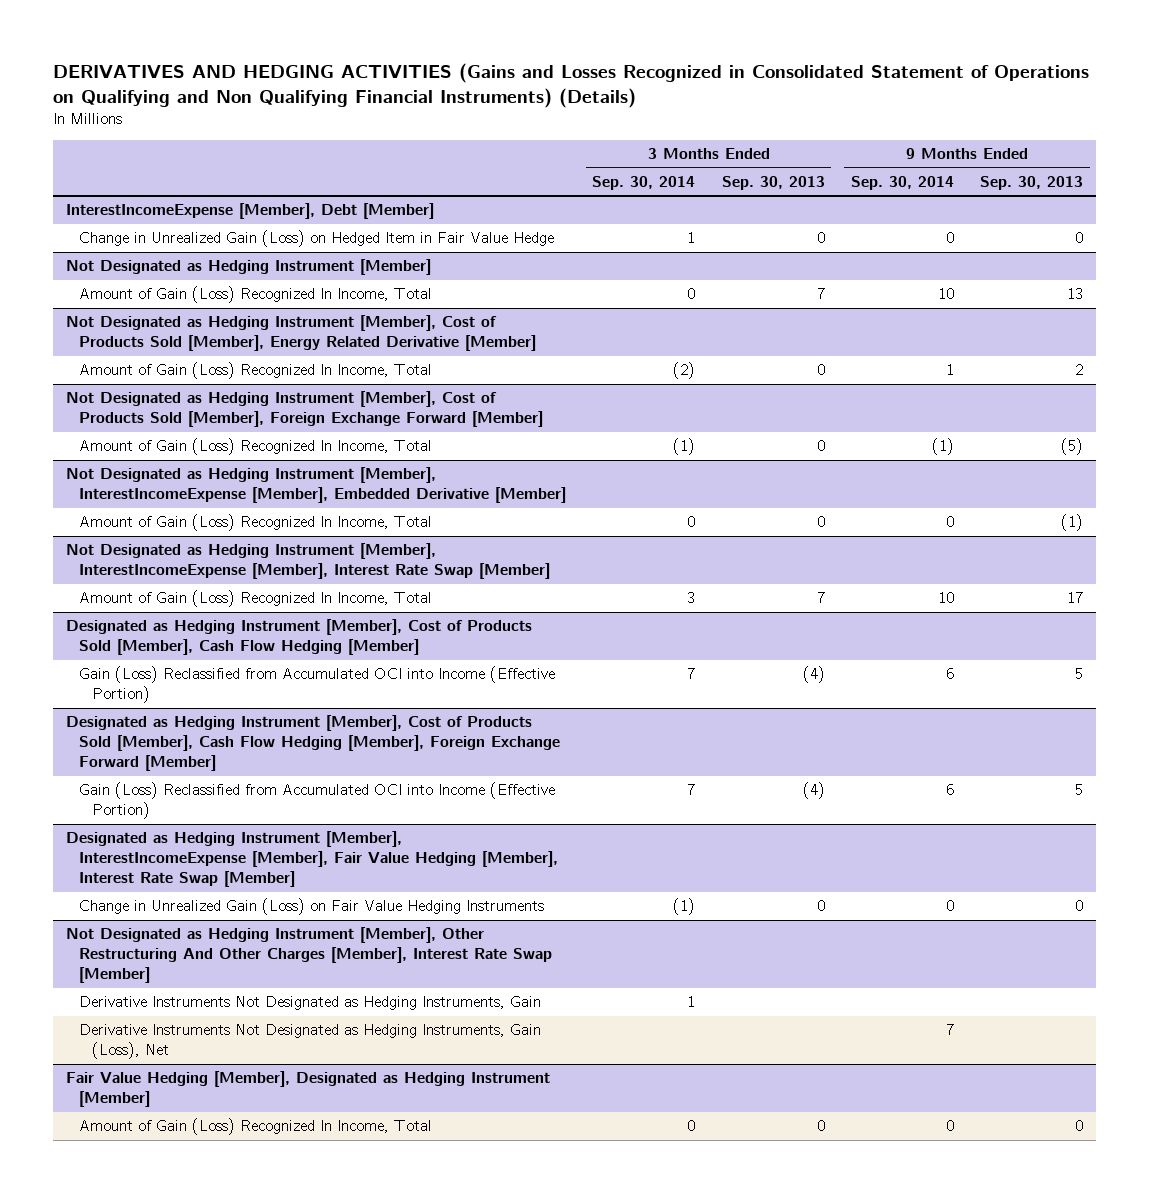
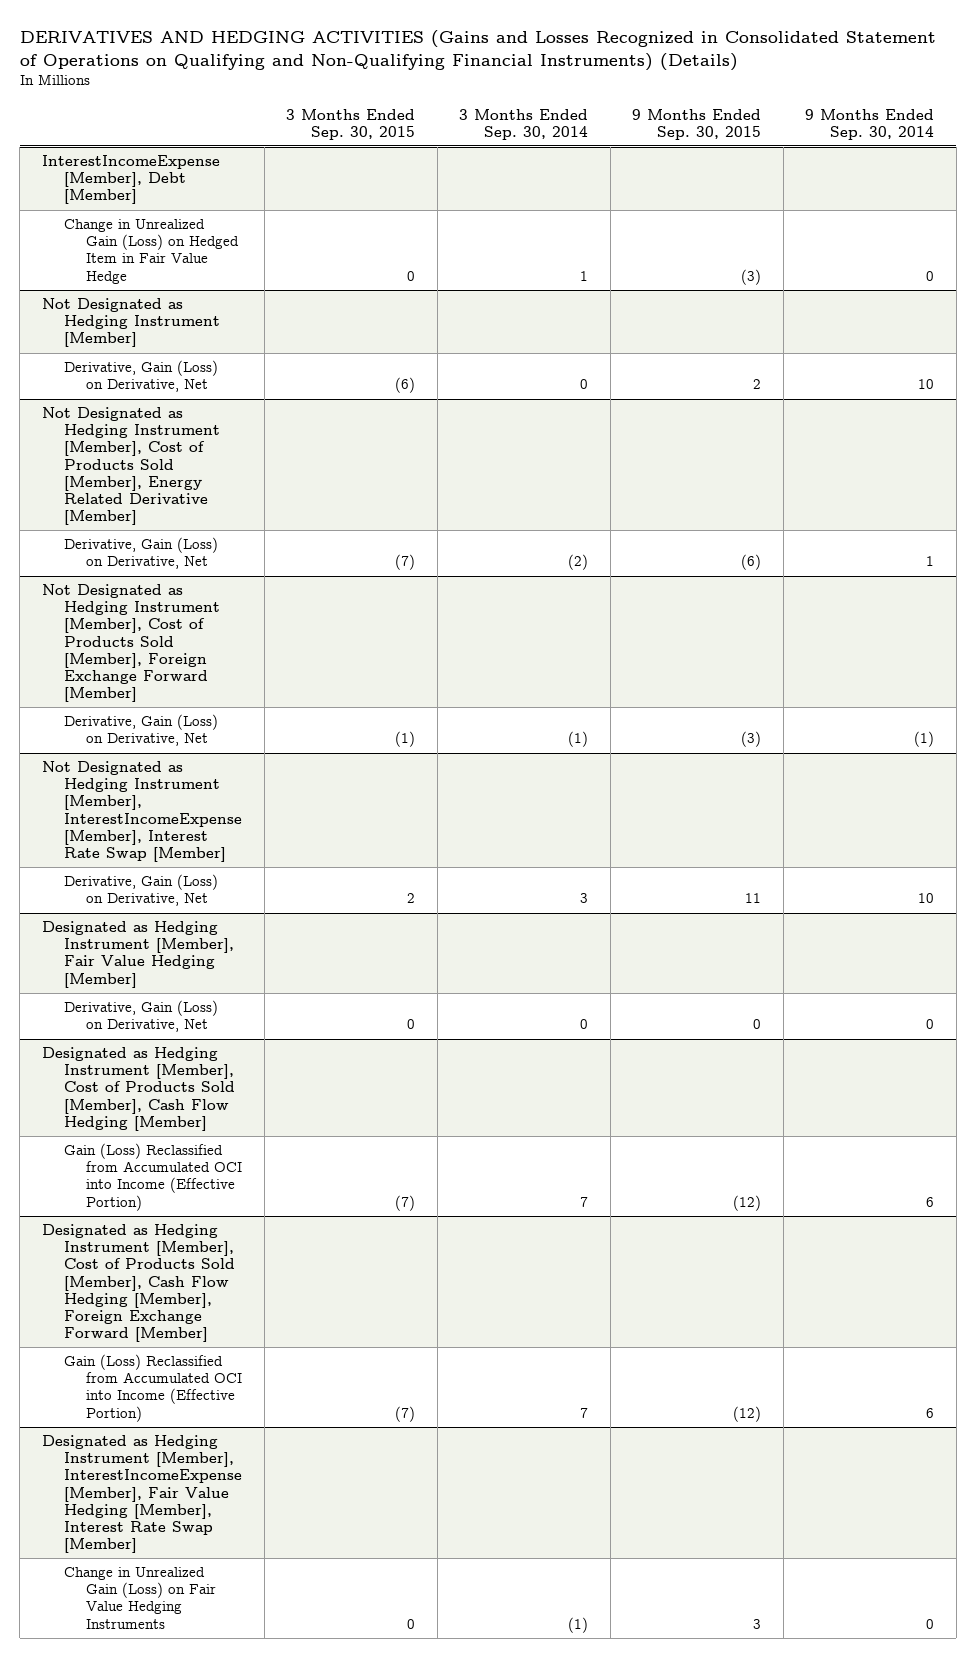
- DERIVATIVES AND HEDGING ACTIVITIES (Gains and Losses Recognized in Consolidated Statement of Operations on Qualifying and Non Qualifying Financial Instruments) (Details)
+ DERIVATIVES AND HEDGING ACTIVITIES (Gains and Losses Recognized in Consolidated Statement of Operations on Qualifying and Non-Qualifying Financial Instruments) (Details)
- | 3 Months Ended Sep. 30, 2014 | 3 Months Ended Sep. 30, 2013 | 9 Months Ended Sep. 30, 2014 | 9 Months Ended Sep. 30, 2013
+ | 3 Months Ended Sep. 30, 2015 | 3 Months Ended Sep. 30, 2014 | 9 Months Ended Sep. 30, 2015 | 9 Months Ended Sep. 30, 2014
@ Not Designated as Hedging Instrument [Member]
- Amount of Gain (Loss) Recognized In Income, Total | 0 | 7 | 10 | 13
+ Derivative, Gain (Loss) on Derivative, Net | (6) | 0 | 2 | 10
@ Not Designated as Hedging Instrument [Member], Cost of Products Sold [Member], Energy Related Derivative [Member]
- Amount of Gain (Loss) Recognized In Income, Total | (2) | 0 | 1 | 2
+ Derivative, Gain (Loss) on Derivative, Net | (7) | (2) | (6) | 1
@ Not Designated as Hedging Instrument [Member], Cost of Products Sold [Member], Foreign Exchange Forward [Member]
- Amount of Gain (Loss) Recognized In Income, Total | (1) | 0 | (1) | (5)
- Not Designated as Hedging Instrument [Member], InterestIncomeExpense [Member], Embedded Derivative [Member]
- Amount of Gain (Loss) Recognized In Income, Total | 0 | 0 | 0 | (1)
@ Not Designated as Hedging Instrument [Member], Cost of Products Sold [Member], Foreign Exchange Forward [Member]
+ Derivative, Gain (Loss) on Derivative, Net | (1) | (1) | (3) | (1)
@ Not Designated as Hedging Instrument [Member], InterestIncomeExpense [Member], Interest Rate Swap [Member]
- Amount of Gain (Loss) Recognized In Income, Total | 3 | 7 | 10 | 17
+ Derivative, Gain (Loss) on Derivative, Net | 2 | 3 | 11 | 10
+ Designated as Hedging Instrument [Member], Fair Value Hedging [Member]
+ Derivative, Gain (Loss) on Derivative, Net | 0 | 0 | 0 | 0
- Not Designated as Hedging Instrument [Member], Other Restructuring And Other Charges [Member], Interest Rate Swap [Member]
- Derivative Instruments Not Designated as Hedging Instruments, Gain | 1 | | |
- Derivative Instruments Not Designated as Hedging Instruments, Gain (Loss), Net | | | 7 |
- Fair Value Hedging [Member], Designated as Hedging Instrument [Member]
- Amount of Gain (Loss) Recognized In Income, Total | 0 | 0 | 0 | 0

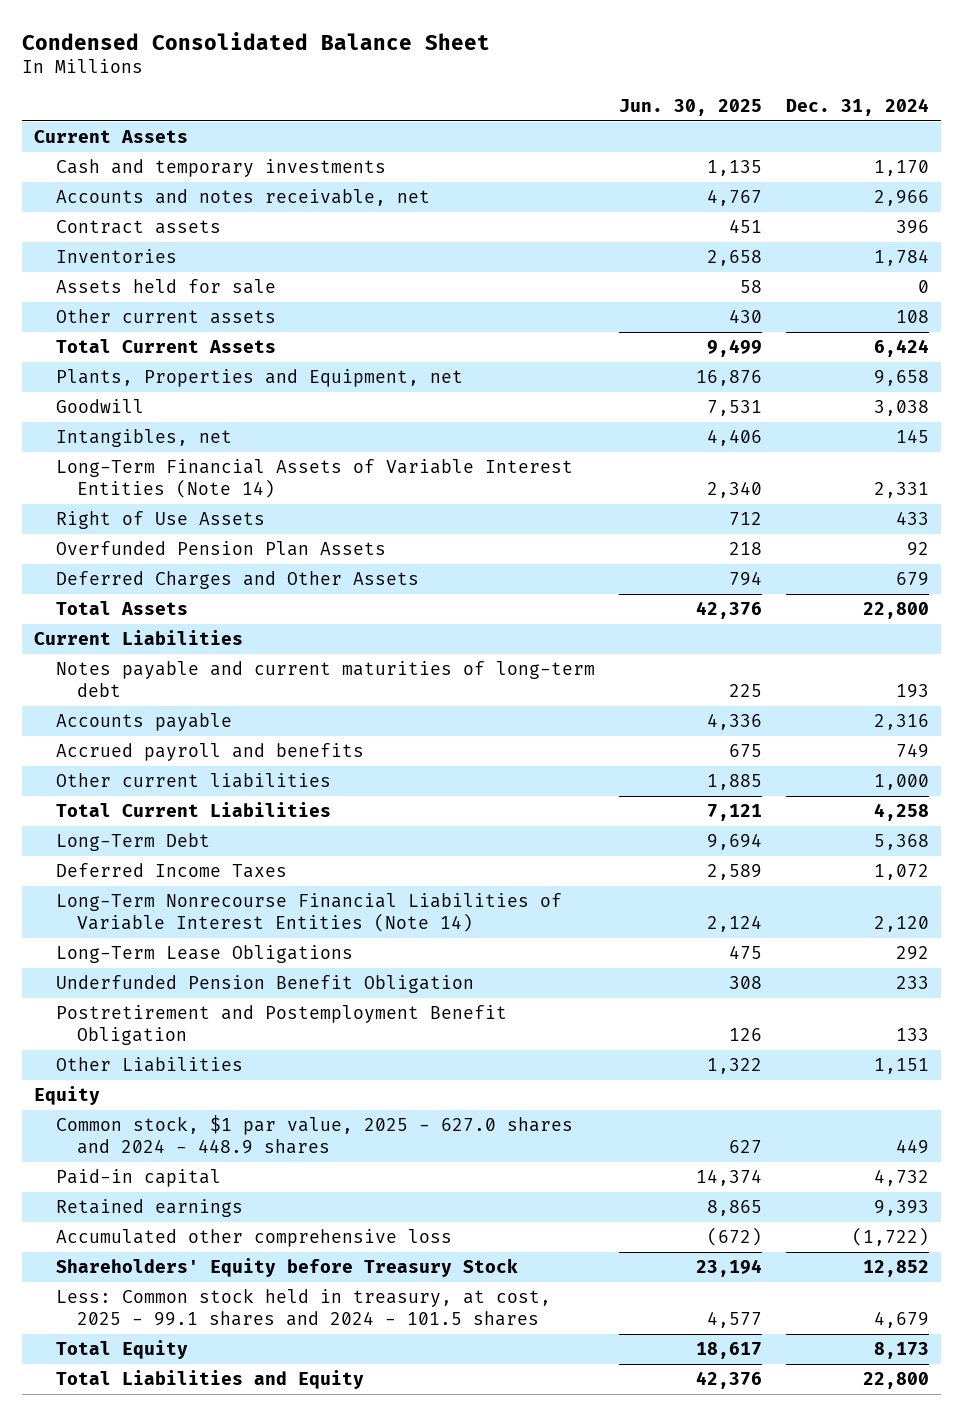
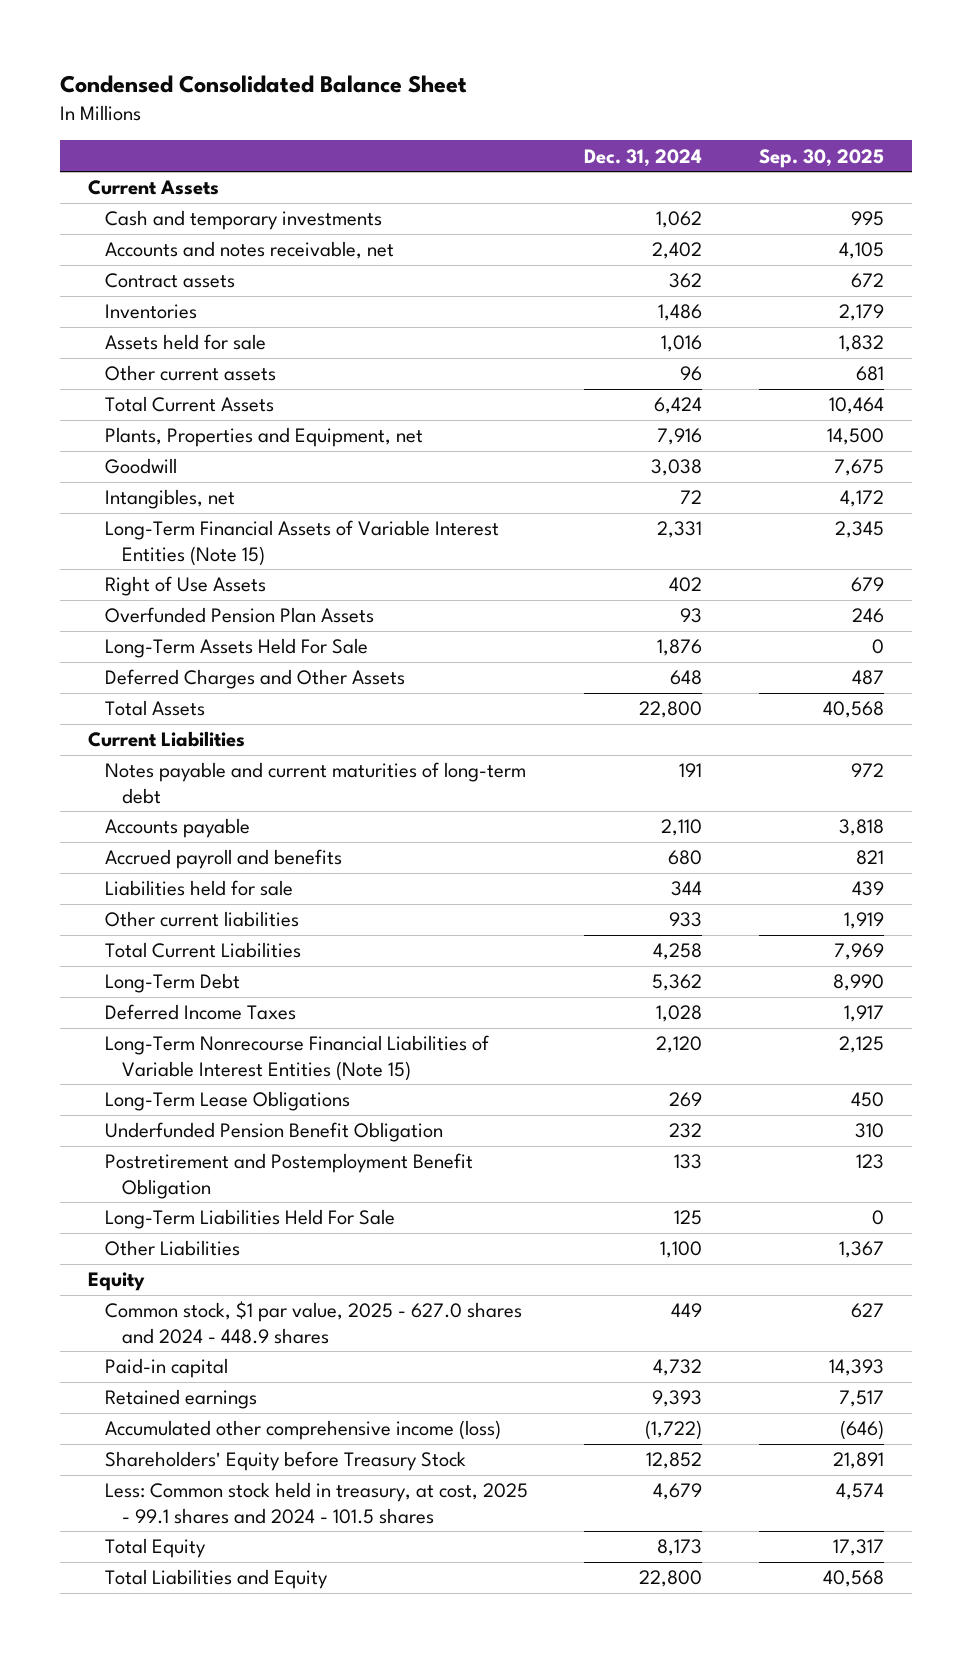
- | Jun. 30, 2025 | Dec. 31, 2024
+ | Dec. 31, 2024 | Sep. 30, 2025
- Cash and temporary investments | 1,135 | 1,170
- Accounts and notes receivable, net | 4,767 | 2,966
- Contract assets | 451 | 396
- Inventories | 2,658 | 1,784
- Assets held for sale | 58 | 0
- Other current assets | 430 | 108
+ Cash and temporary investments | 1,062 | 995
+ Accounts and notes receivable, net | 2,402 | 4,105
+ Contract assets | 362 | 672
+ Inventories | 1,486 | 2,179
+ Assets held for sale | 1,016 | 1,832
+ Other current assets | 96 | 681
- Plants, Properties and Equipment, net | 16,876 | 9,658
+ Plants, Properties and Equipment, net | 7,916 | 14,500
- Intangibles, net | 4,406 | 145
- Long-Term Financial Assets of Variable Interest Entities (Note 14) | 2,340 | 2,331
- Right of Use Assets | 712 | 433
- Overfunded Pension Plan Assets | 218 | 92
- Deferred Charges and Other Assets | 794 | 679
+ Intangibles, net | 72 | 4,172
+ Long-Term Financial Assets of Variable Interest Entities (Note 15) | 2,331 | 2,345
+ Right of Use Assets | 402 | 679
+ Overfunded Pension Plan Assets | 93 | 246
+ Long-Term Assets Held For Sale | 1,876 | 0
+ Deferred Charges and Other Assets | 648 | 487
- Notes payable and current maturities of long-term debt | 225 | 193
- Accounts payable | 4,336 | 2,316
- Accrued payroll and benefits | 675 | 749
- Other current liabilities | 1,885 | 1,000
+ Notes payable and current maturities of long-term debt | 191 | 972
+ Accounts payable | 2,110 | 3,818
+ Accrued payroll and benefits | 680 | 821
+ Liabilities held for sale | 344 | 439
+ Other current liabilities | 933 | 1,919
- Long-Term Debt | 9,694 | 5,368
- Deferred Income Taxes | 2,589 | 1,072
- Long-Term Nonrecourse Financial Liabilities of Variable Interest Entities (Note 14) | 2,124 | 2,120
- Long-Term Lease Obligations | 475 | 292
- Underfunded Pension Benefit Obligation | 308 | 233
+ Long-Term Debt | 5,362 | 8,990
+ Deferred Income Taxes | 1,028 | 1,917
+ Long-Term Nonrecourse Financial Liabilities of Variable Interest Entities (Note 15) | 2,120 | 2,125
+ Long-Term Lease Obligations | 269 | 450
+ Underfunded Pension Benefit Obligation | 232 | 310
- Other Liabilities | 1,322 | 1,151
+ Long-Term Liabilities Held For Sale | 125 | 0
+ Other Liabilities | 1,100 | 1,367
- Accumulated other comprehensive loss | (672) | (1,722)
+ Accumulated other comprehensive income (loss) | (1,722) | (646)

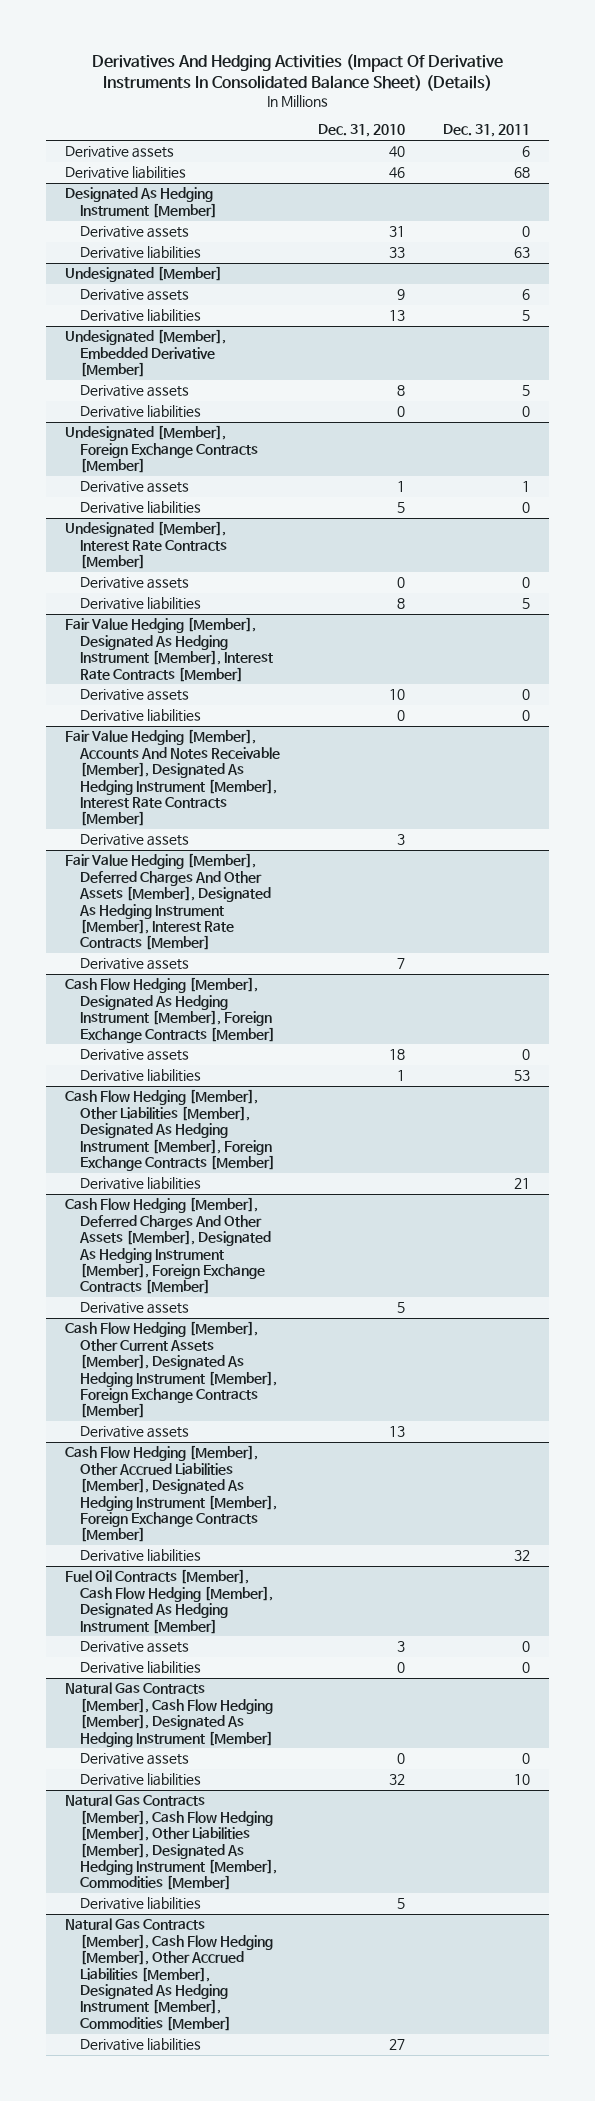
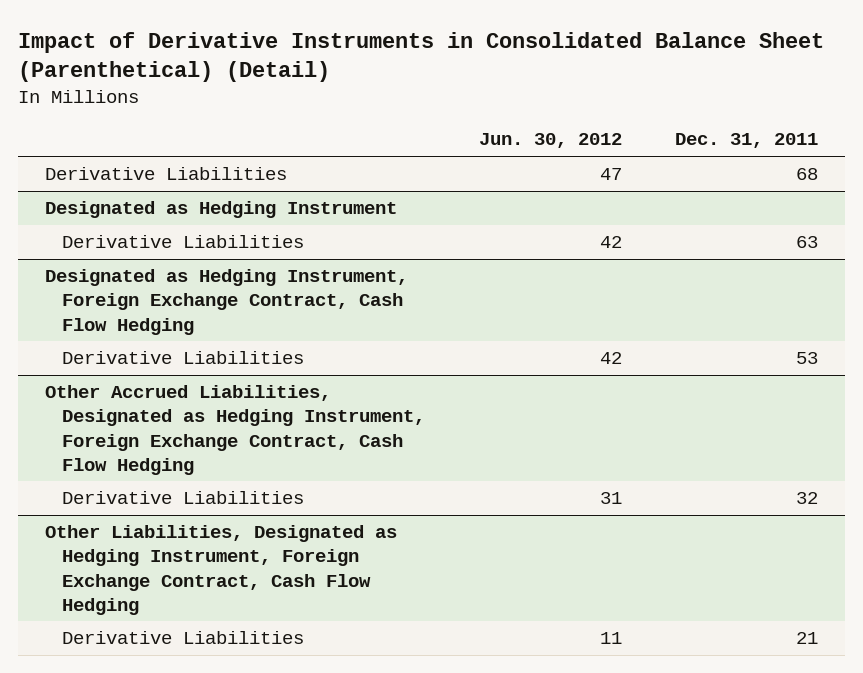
- Derivatives And Hedging Activities (Impact Of Derivative Instruments In Consolidated Balance Sheet) (Details)
+ Impact of Derivative Instruments in Consolidated Balance Sheet (Parenthetical) (Detail)
- | Dec. 31, 2010 | Dec. 31, 2011
+ | Jun. 30, 2012 | Dec. 31, 2011
- Derivative assets | 40 | 6
- Derivative liabilities | 46 | 68
- Designated As Hedging Instrument [Member]
- Derivative assets | 31 | 0
- Derivative liabilities | 33 | 63
- Undesignated [Member]
- Derivative assets | 9 | 6
- Derivative liabilities | 13 | 5
- Undesignated [Member], Embedded Derivative [Member]
- Derivative assets | 8 | 5
- Derivative liabilities | 0 | 0
- Undesignated [Member], Foreign Exchange Contracts [Member]
- Derivative assets | 1 | 1
- Derivative liabilities | 5 | 0
- Undesignated [Member], Interest Rate Contracts [Member]
- Derivative assets | 0 | 0
- Derivative liabilities | 8 | 5
- Fair Value Hedging [Member], Designated As Hedging Instrument [Member], Interest Rate Contracts [Member]
- Derivative assets | 10 | 0
- Derivative liabilities | 0 | 0
- Fair Value Hedging [Member], Accounts And Notes Receivable [Member], Designated As Hedging Instrument [Member], Interest Rate Contracts [Member]
- Derivative assets | 3 |
- Fair Value Hedging [Member], Deferred Charges And Other Assets [Member], Designated As Hedging Instrument [Member], Interest Rate Contracts [Member]
- Derivative assets | 7 |
- Cash Flow Hedging [Member], Designated As Hedging Instrument [Member], Foreign Exchange Contracts [Member]
- Derivative assets | 18 | 0
- Derivative liabilities | 1 | 53
- Cash Flow Hedging [Member], Other Liabilities [Member], Designated As Hedging Instrument [Member], Foreign Exchange Contracts [Member]
- Derivative liabilities | | 21
- Cash Flow Hedging [Member], Deferred Charges And Other Assets [Member], Designated As Hedging Instrument [Member], Foreign Exchange Contracts [Member]
- Derivative assets | 5 |
- Cash Flow Hedging [Member], Other Current Assets [Member], Designated As Hedging Instrument [Member], Foreign Exchange Contracts [Member]
- Derivative assets | 13 |
- Cash Flow Hedging [Member], Other Accrued Liabilities [Member], Designated As Hedging Instrument [Member], Foreign Exchange Contracts [Member]
- Derivative liabilities | | 32
- Fuel Oil Contracts [Member], Cash Flow Hedging [Member], Designated As Hedging Instrument [Member]
- Derivative assets | 3 | 0
- Derivative liabilities | 0 | 0
- Natural Gas Contracts [Member], Cash Flow Hedging [Member], Designated As Hedging Instrument [Member]
- Derivative assets | 0 | 0
- Derivative liabilities | 32 | 10
- Natural Gas Contracts [Member], Cash Flow Hedging [Member], Other Liabilities [Member], Designated As Hedging Instrument [Member], Commodities [Member]
- Derivative liabilities | 5 |
- Natural Gas Contracts [Member], Cash Flow Hedging [Member], Other Accrued Liabilities [Member], Designated As Hedging Instrument [Member], Commodities [Member]
- Derivative liabilities | 27 |
+ Derivative Liabilities | 47 | 68
+ Designated as Hedging Instrument
+ Derivative Liabilities | 42 | 63
+ Designated as Hedging Instrument, Foreign Exchange Contract, Cash Flow Hedging
+ Derivative Liabilities | 42 | 53
+ Other Accrued Liabilities, Designated as Hedging Instrument, Foreign Exchange Contract, Cash Flow Hedging
+ Derivative Liabilities | 31 | 32
+ Other Liabilities, Designated as Hedging Instrument, Foreign Exchange Contract, Cash Flow Hedging
+ Derivative Liabilities | 11 | 21

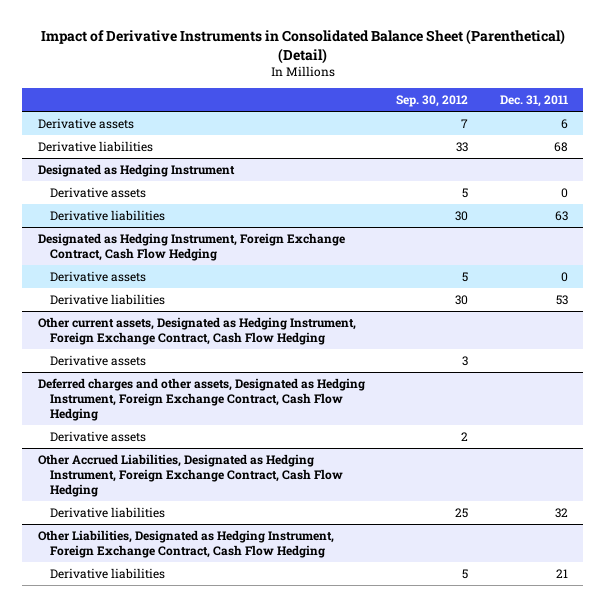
- | Jun. 30, 2012 | Dec. 31, 2011
+ | Sep. 30, 2012 | Dec. 31, 2011
- Derivative Liabilities | 47 | 68
+ Derivative assets | 7 | 6
+ Derivative liabilities | 33 | 68
@ Designated as Hedging Instrument
- Derivative Liabilities | 42 | 63
+ Derivative assets | 5 | 0
+ Derivative liabilities | 30 | 63
@ Designated as Hedging Instrument, Foreign Exchange Contract, Cash Flow Hedging
- Derivative Liabilities | 42 | 53
+ Derivative assets | 5 | 0
+ Derivative liabilities | 30 | 53
+ Other current assets, Designated as Hedging Instrument, Foreign Exchange Contract, Cash Flow Hedging
+ Derivative assets | 3 |
+ Deferred charges and other assets, Designated as Hedging Instrument, Foreign Exchange Contract, Cash Flow Hedging
+ Derivative assets | 2 |
@ Other Accrued Liabilities, Designated as Hedging Instrument, Foreign Exchange Contract, Cash Flow Hedging
- Derivative Liabilities | 31 | 32
+ Derivative liabilities | 25 | 32
@ Other Liabilities, Designated as Hedging Instrument, Foreign Exchange Contract, Cash Flow Hedging
- Derivative Liabilities | 11 | 21
+ Derivative liabilities | 5 | 21

